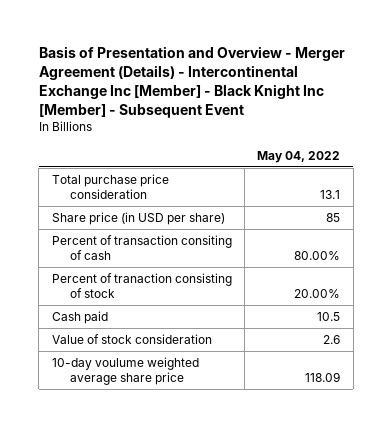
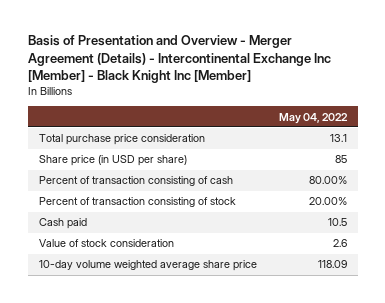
- Basis of Presentation and Overview - Merger Agreement (Details) - Intercontinental Exchange Inc [Member] - Black Knight Inc [Member] - Subsequent Event
+ Basis of Presentation and Overview - Merger Agreement (Details) - Intercontinental Exchange Inc [Member] - Black Knight Inc [Member]
- Percent of transaction consiting of cash | 80.00%
- Percent of tranaction consisting of stock | 20.00%
+ Percent of transaction consisting of cash | 80.00%
+ Percent of transaction consisting of stock | 20.00%
- 10-day voulume weighted average share price | 118.09
+ 10-day volume weighted average share price | 118.09

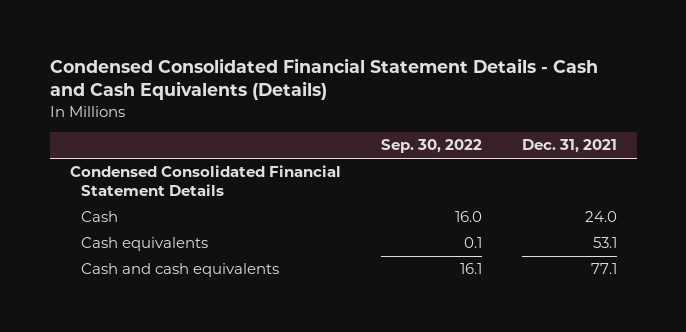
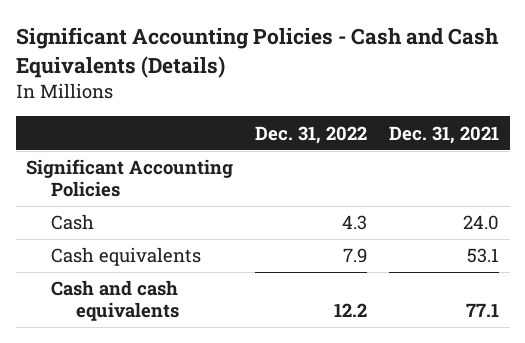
- Condensed Consolidated Financial Statement Details - Cash and Cash Equivalents (Details)
+ Significant Accounting Policies - Cash and Cash Equivalents (Details)
- | Sep. 30, 2022 | Dec. 31, 2021
+ | Dec. 31, 2022 | Dec. 31, 2021
- Condensed Consolidated Financial Statement Details
+ Significant Accounting Policies

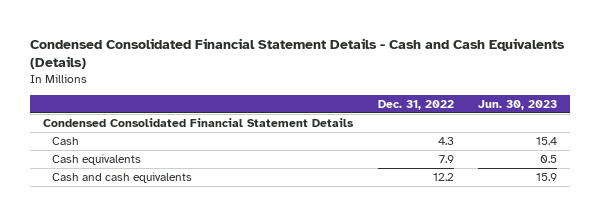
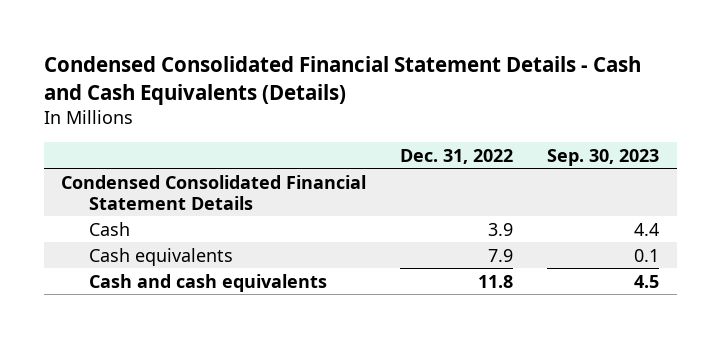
- | Dec. 31, 2022 | Jun. 30, 2023
+ | Dec. 31, 2022 | Sep. 30, 2023
- Cash | 4.3 | 15.4
+ Cash | 3.9 | 4.4
- Cash and cash equivalents | 12.2 | 15.9
+ Cash and cash equivalents | 11.8 | 4.5

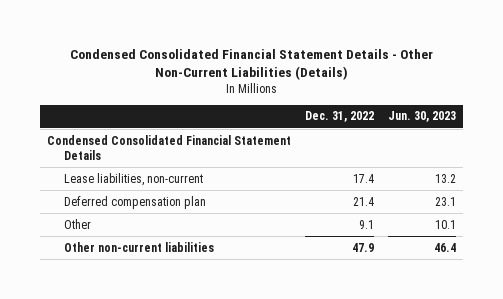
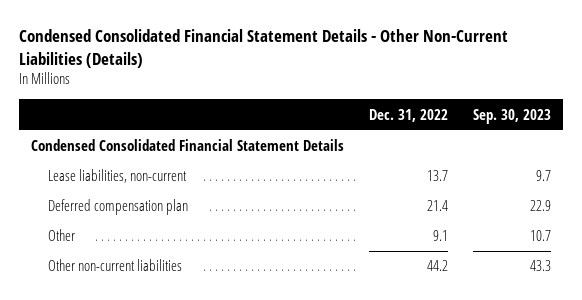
- | Dec. 31, 2022 | Jun. 30, 2023
+ | Dec. 31, 2022 | Sep. 30, 2023
- Lease liabilities, non-current | 17.4 | 13.2
+ Lease liabilities, non-current | 13.7 | 9.7
- Other non-current liabilities | 47.9 | 46.4
+ Other non-current liabilities | 44.2 | 43.3

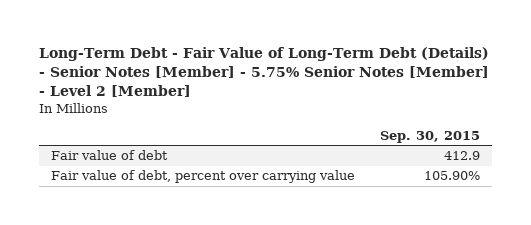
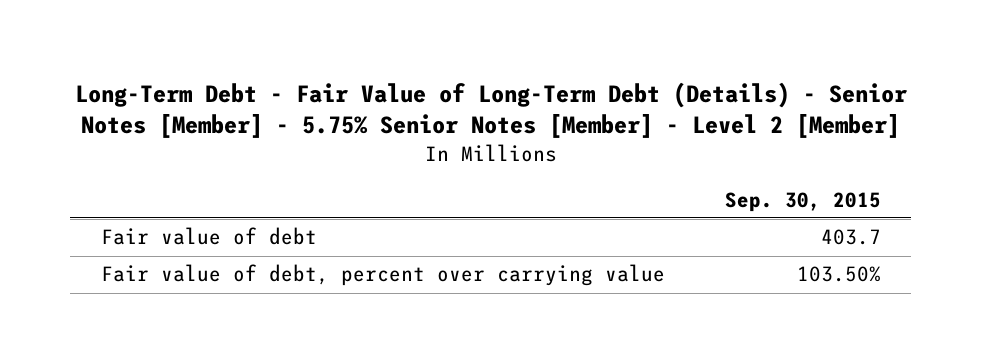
- Fair value of debt | 412.9
- Fair value of debt, percent over carrying value | 105.90%
+ Fair value of debt | 403.7
+ Fair value of debt, percent over carrying value | 103.50%

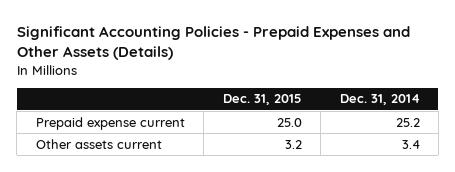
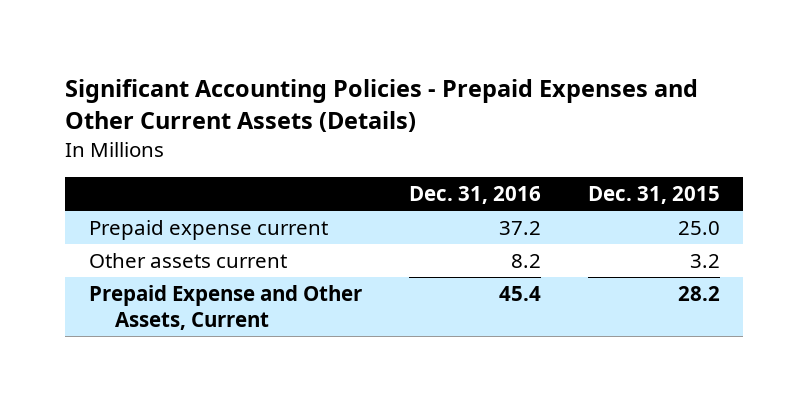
- Significant Accounting Policies - Prepaid Expenses and Other Assets (Details)
+ Significant Accounting Policies - Prepaid Expenses and Other Current Assets (Details)
- | Dec. 31, 2015 | Dec. 31, 2014
+ | Dec. 31, 2016 | Dec. 31, 2015
+ Prepaid Expense and Other Assets, Current | 45.4 | 28.2

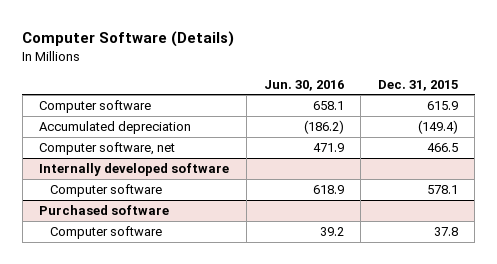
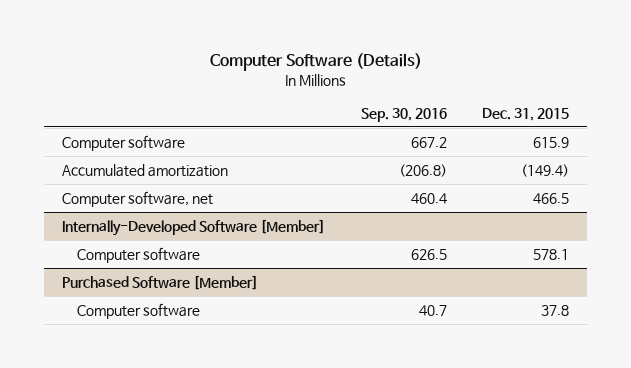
- | Jun. 30, 2016 | Dec. 31, 2015
+ | Sep. 30, 2016 | Dec. 31, 2015
- Accumulated depreciation | (186.2) | (149.4)
+ Accumulated amortization | (206.8) | (149.4)
- Internally developed software
+ Internally-Developed Software [Member]
- Purchased software
+ Purchased Software [Member]

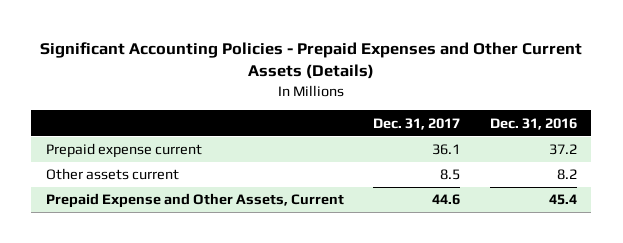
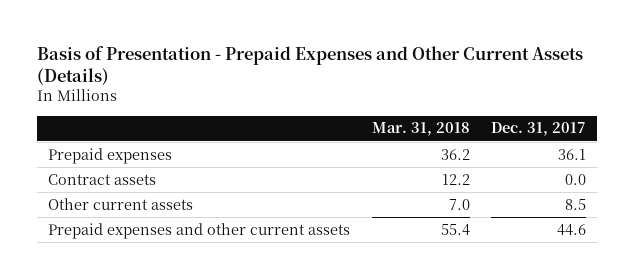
- Significant Accounting Policies - Prepaid Expenses and Other Current Assets (Details)
+ Basis of Presentation - Prepaid Expenses and Other Current Assets (Details)
- | Dec. 31, 2017 | Dec. 31, 2016
+ | Mar. 31, 2018 | Dec. 31, 2017
- Prepaid expense current | 36.1 | 37.2
- Other assets current | 8.5 | 8.2
- Prepaid Expense and Other Assets, Current | 44.6 | 45.4
+ Prepaid expenses | 36.2 | 36.1
+ Contract assets | 12.2 | 0.0
+ Other current assets | 7.0 | 8.5
+ Prepaid expenses and other current assets | 55.4 | 44.6

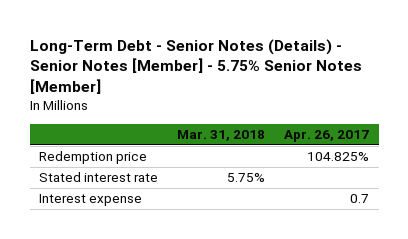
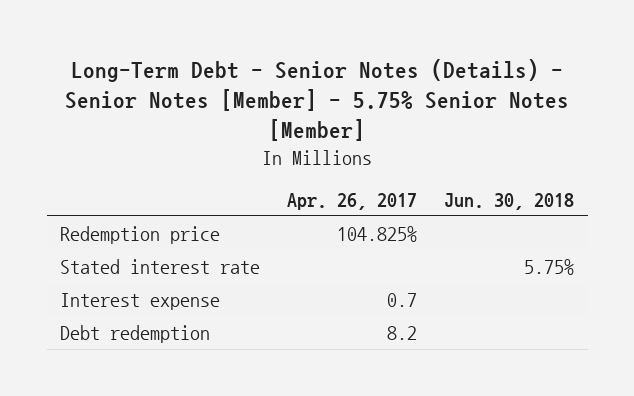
- | Mar. 31, 2018 | Apr. 26, 2017
+ | Apr. 26, 2017 | Jun. 30, 2018
+ Debt redemption | 8.2 |

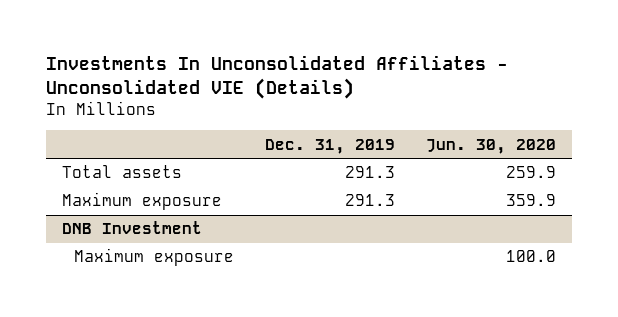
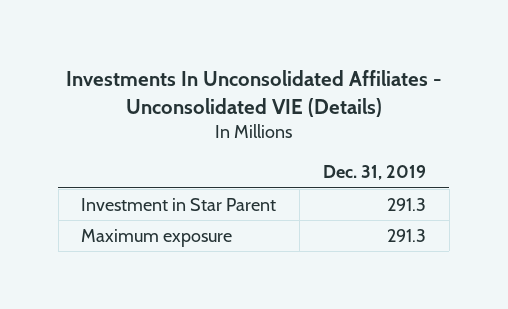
- | Dec. 31, 2019 | Jun. 30, 2020
+ | Dec. 31, 2019
- Total assets | 291.3 | 259.9
+ Investment in Star Parent | 291.3
- DNB Investment
- Maximum exposure | | 100.0

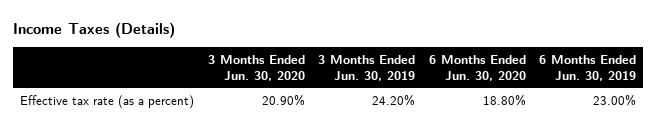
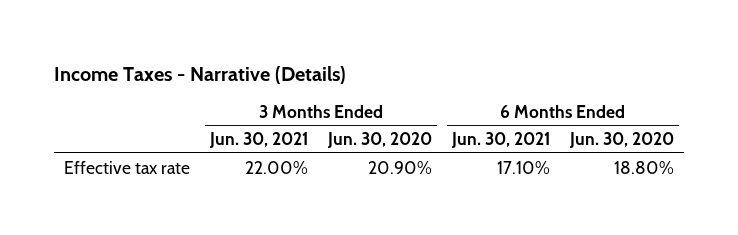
- Income Taxes (Details)
+ Income Taxes - Narrative (Details)
- | 3 Months Ended Jun. 30, 2020 | 3 Months Ended Jun. 30, 2019 | 6 Months Ended Jun. 30, 2020 | 6 Months Ended Jun. 30, 2019
+ | 3 Months Ended Jun. 30, 2021 | 3 Months Ended Jun. 30, 2020 | 6 Months Ended Jun. 30, 2021 | 6 Months Ended Jun. 30, 2020
- Effective tax rate (as a percent) | 20.90% | 24.20% | 18.80% | 23.00%
+ Effective tax rate | 22.00% | 20.90% | 17.10% | 18.80%

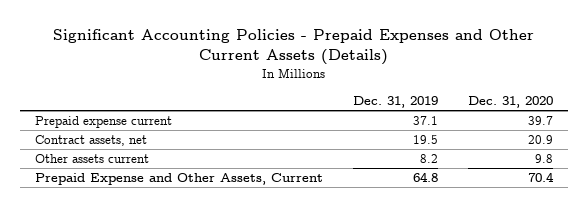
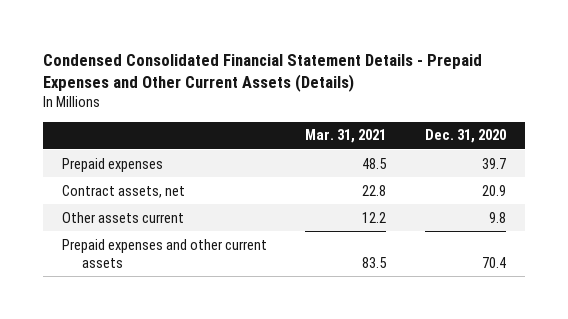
- Significant Accounting Policies - Prepaid Expenses and Other Current Assets (Details)
+ Condensed Consolidated Financial Statement Details - Prepaid Expenses and Other Current Assets (Details)
- | Dec. 31, 2019 | Dec. 31, 2020
+ | Mar. 31, 2021 | Dec. 31, 2020
- Prepaid expense current | 37.1 | 39.7
+ Prepaid expenses | 48.5 | 39.7
- Prepaid Expense and Other Assets, Current | 64.8 | 70.4
+ Prepaid expenses and other current assets | 83.5 | 70.4

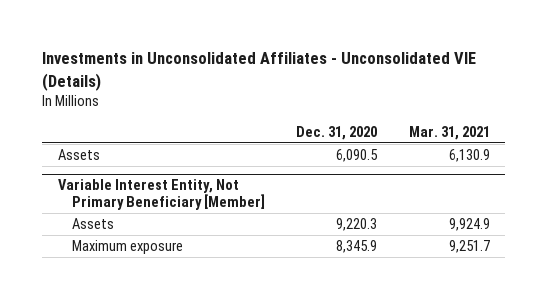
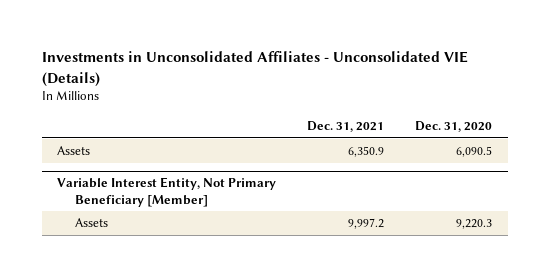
- | Dec. 31, 2020 | Mar. 31, 2021
+ | Dec. 31, 2021 | Dec. 31, 2020
@ Variable Interest Entity, Not Primary Beneficiary [Member]
- Maximum exposure | 8,345.9 | 9,251.7

